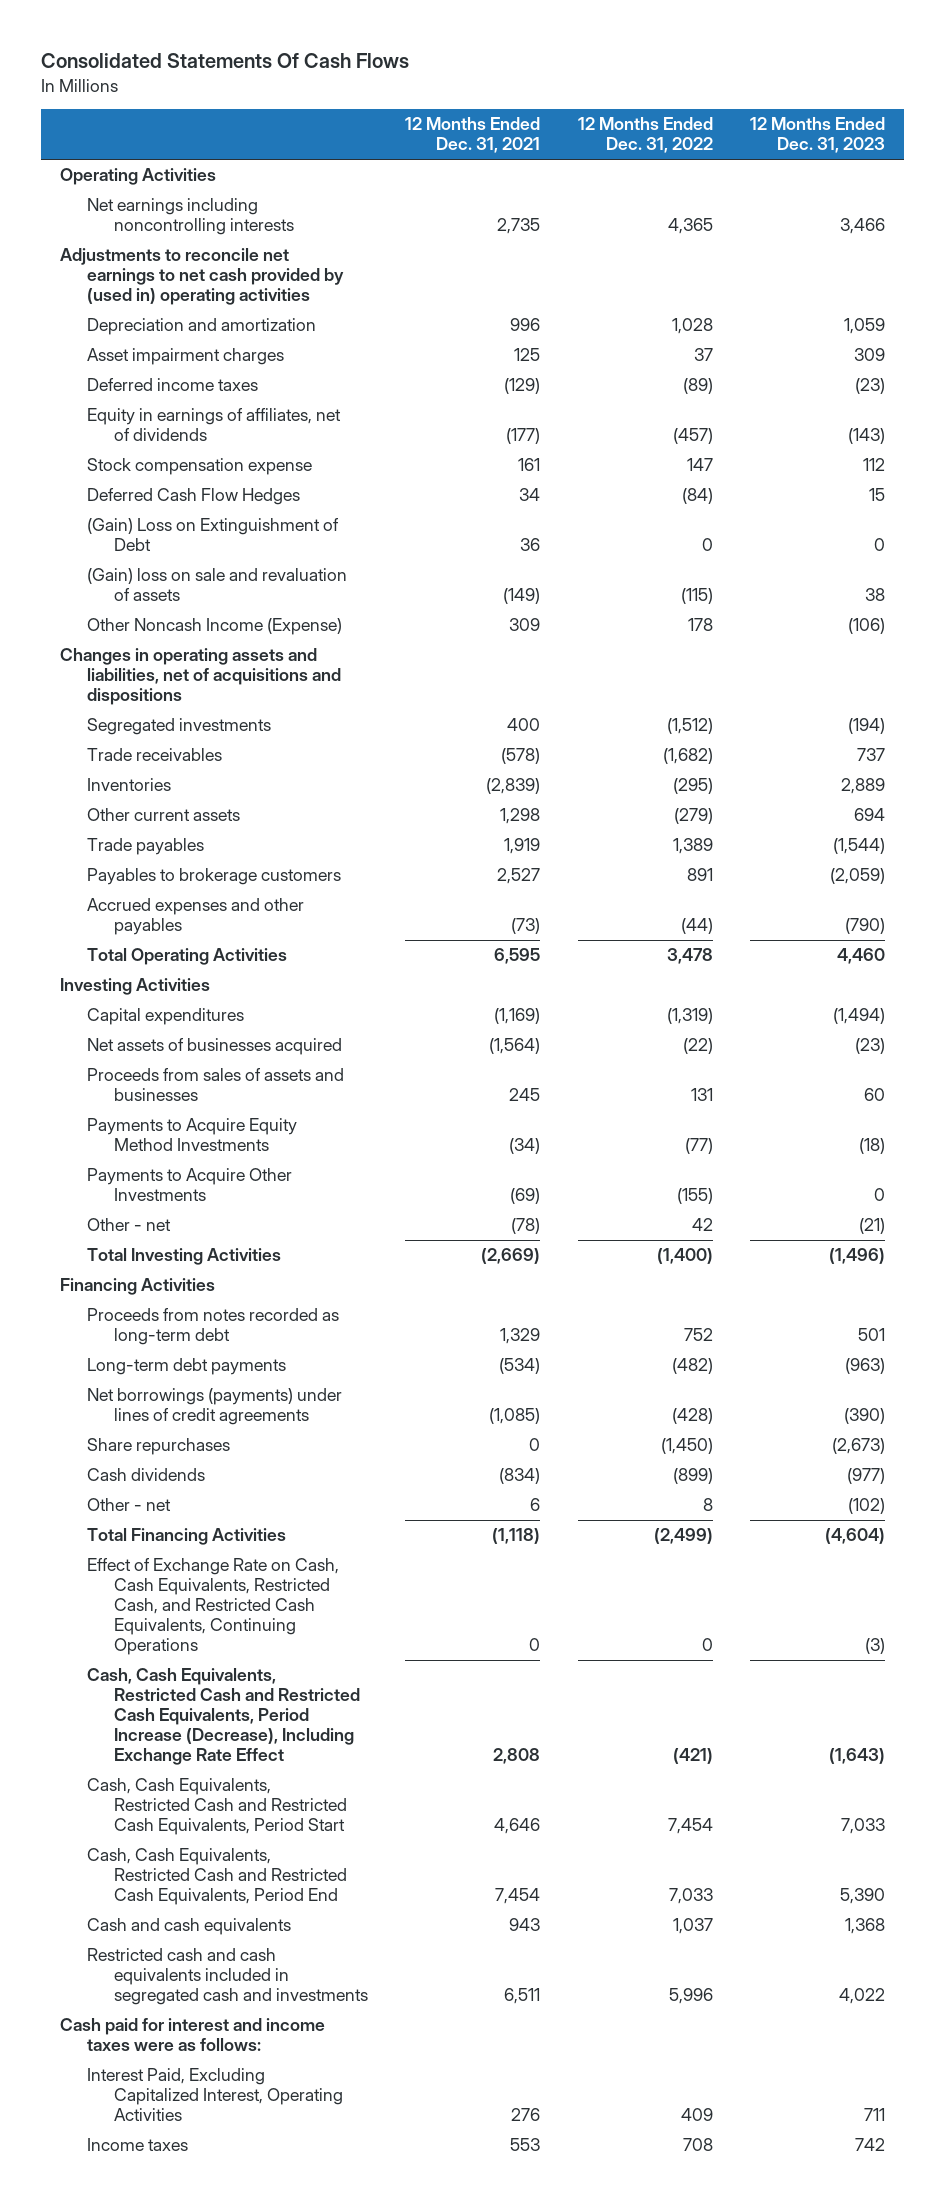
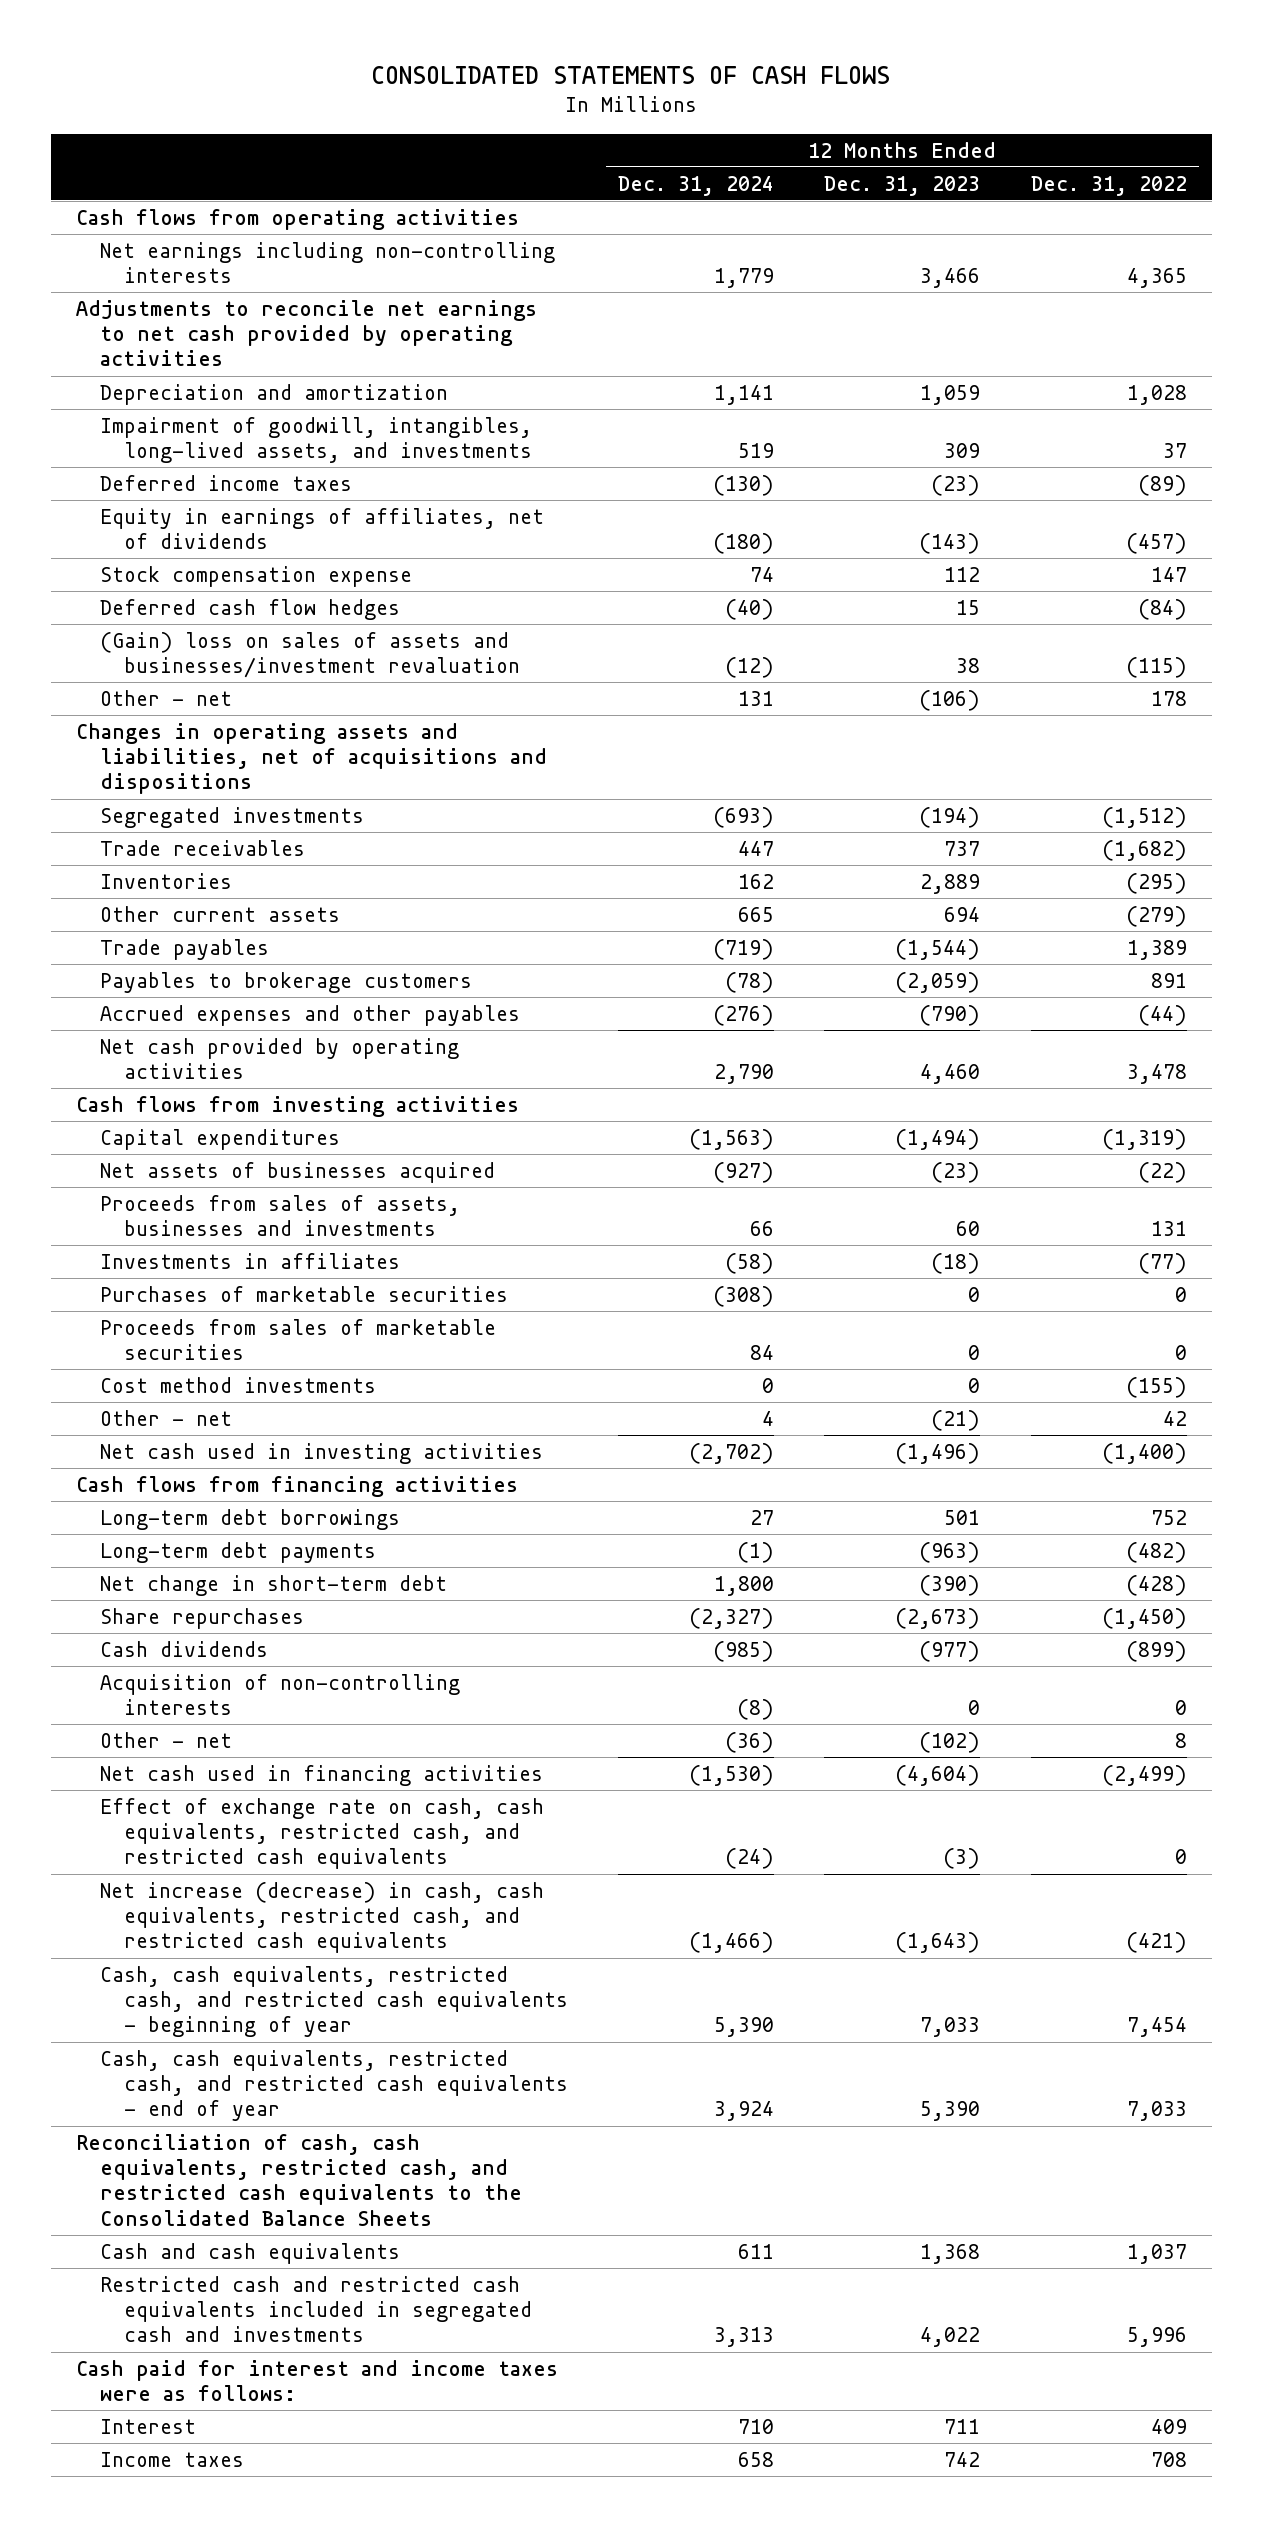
- Consolidated Statements Of Cash Flows
+ CONSOLIDATED STATEMENTS OF CASH FLOWS
- | 12 Months Ended Dec. 31, 2021 | 12 Months Ended Dec. 31, 2022 | 12 Months Ended Dec. 31, 2023
+ | 12 Months Ended Dec. 31, 2024 | 12 Months Ended Dec. 31, 2023 | 12 Months Ended Dec. 31, 2022
- Operating Activities
- Net earnings including noncontrolling interests | 2,735 | 4,365 | 3,466
- Adjustments to reconcile net earnings to net cash provided by (used in) operating activities
+ Cash flows from operating activities
+ Net earnings including non-controlling interests | 1,779 | 3,466 | 4,365
+ Adjustments to reconcile net earnings to net cash provided by operating activities
- Asset impairment charges | 125 | 37 | 309
+ Impairment of goodwill, intangibles, long-lived assets, and investments | 519 | 309 | 37
- Deferred Cash Flow Hedges | 34 | (84) | 15
- (Gain) Loss on Extinguishment of Debt | 36 | 0 | 0
- (Gain) loss on sale and revaluation of assets | (149) | (115) | 38
- Other Noncash Income (Expense) | 309 | 178 | (106)
+ Deferred cash flow hedges | (40) | 15 | (84)
+ (Gain) loss on sales of assets and businesses/investment revaluation | (12) | 38 | (115)
+ Other - net | 131 | (106) | 178
- Total Operating Activities | 6,595 | 3,478 | 4,460
- Investing Activities
+ Net cash provided by operating activities | 2,790 | 4,460 | 3,478
+ Cash flows from investing activities
- Proceeds from sales of assets and businesses | 245 | 131 | 60
- Payments to Acquire Equity Method Investments | (34) | (77) | (18)
- Payments to Acquire Other Investments | (69) | (155) | 0
+ Proceeds from sales of assets, businesses and investments | 66 | 60 | 131
+ Investments in affiliates | (58) | (18) | (77)
+ Purchases of marketable securities | (308) | 0 | 0
+ Proceeds from sales of marketable securities | 84 | 0 | 0
+ Cost method investments | 0 | 0 | (155)
- Total Investing Activities | (2,669) | (1,400) | (1,496)
- Financing Activities
- Proceeds from notes recorded as long-term debt | 1,329 | 752 | 501
+ Net cash used in investing activities | (2,702) | (1,496) | (1,400)
+ Cash flows from financing activities
+ Long-term debt borrowings | 27 | 501 | 752
- Net borrowings (payments) under lines of credit agreements | (1,085) | (428) | (390)
+ Net change in short-term debt | 1,800 | (390) | (428)
+ Acquisition of non-controlling interests | (8) | 0 | 0
- Total Financing Activities | (1,118) | (2,499) | (4,604)
- Effect of Exchange Rate on Cash, Cash Equivalents, Restricted Cash, and Restricted Cash Equivalents, Continuing Operations | 0 | 0 | (3)
- Cash, Cash Equivalents, Restricted Cash and Restricted Cash Equivalents, Period Increase (Decrease), Including Exchange Rate Effect | 2,808 | (421) | (1,643)
- Cash, Cash Equivalents, Restricted Cash and Restricted Cash Equivalents, Period Start | 4,646 | 7,454 | 7,033
- Cash, Cash Equivalents, Restricted Cash and Restricted Cash Equivalents, Period End | 7,454 | 7,033 | 5,390
+ Net cash used in financing activities | (1,530) | (4,604) | (2,499)
+ Effect of exchange rate on cash, cash equivalents, restricted cash, and restricted cash equivalents | (24) | (3) | 0
+ Net increase (decrease) in cash, cash equivalents, restricted cash, and restricted cash equivalents | (1,466) | (1,643) | (421)
+ Cash, cash equivalents, restricted cash, and restricted cash equivalents - beginning of year | 5,390 | 7,033 | 7,454
+ Cash, cash equivalents, restricted cash, and restricted cash equivalents - end of year | 3,924 | 5,390 | 7,033
+ Reconciliation of cash, cash equivalents, restricted cash, and restricted cash equivalents to the Consolidated Balance Sheets
- Restricted cash and cash equivalents included in segregated cash and investments | 6,511 | 5,996 | 4,022
+ Restricted cash and restricted cash equivalents included in segregated cash and investments | 3,313 | 4,022 | 5,996
- Interest Paid, Excluding Capitalized Interest, Operating Activities | 276 | 409 | 711
+ Interest | 710 | 711 | 409

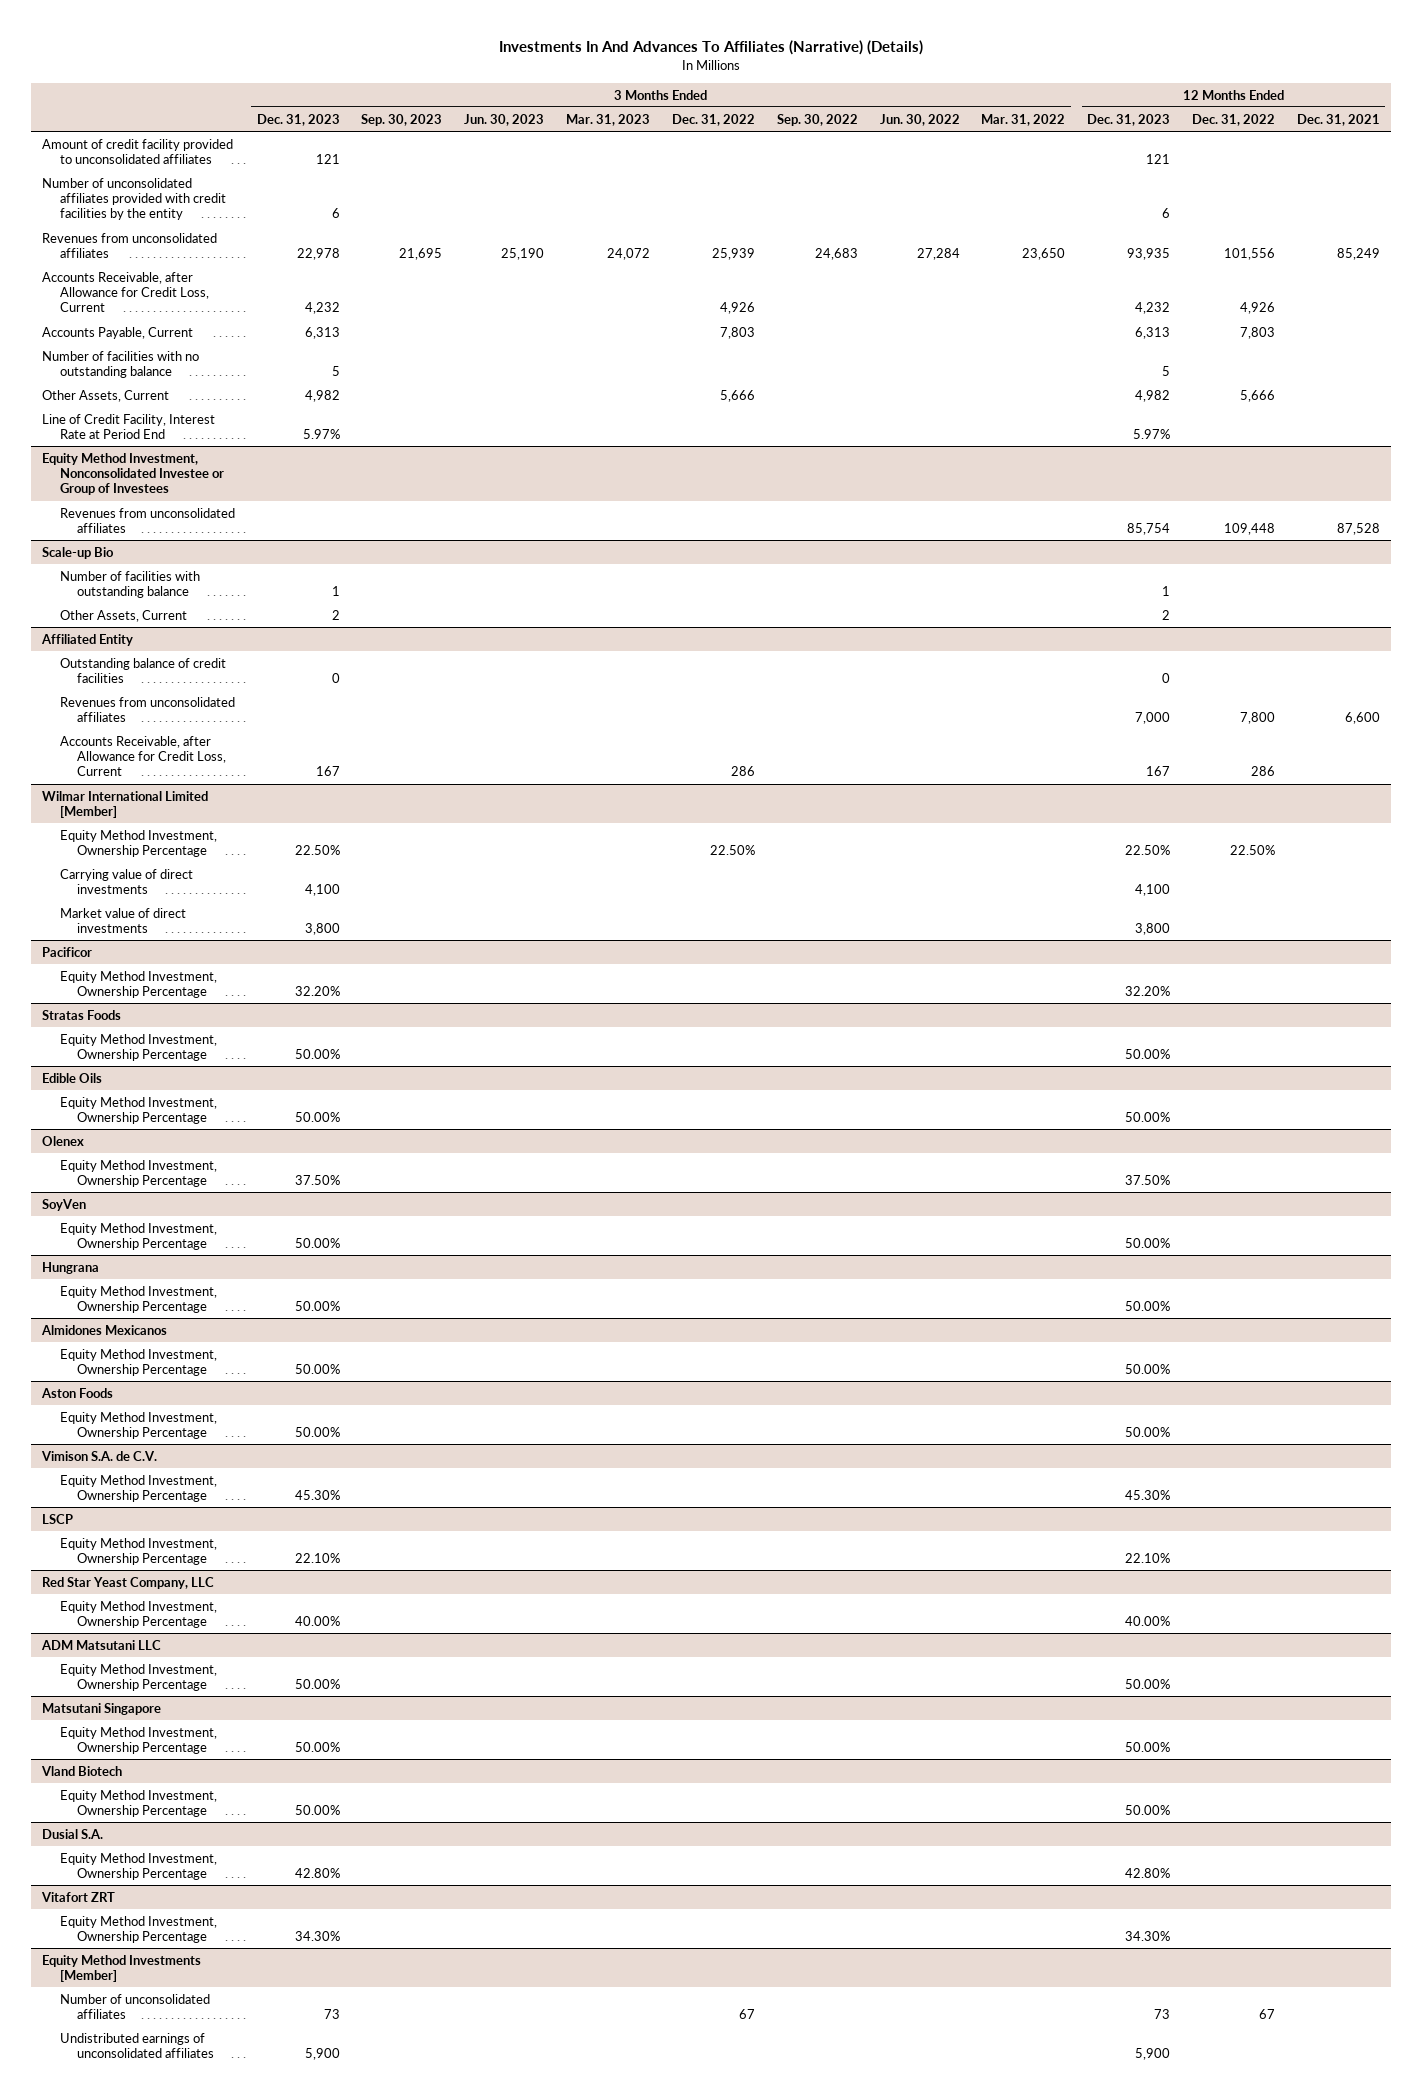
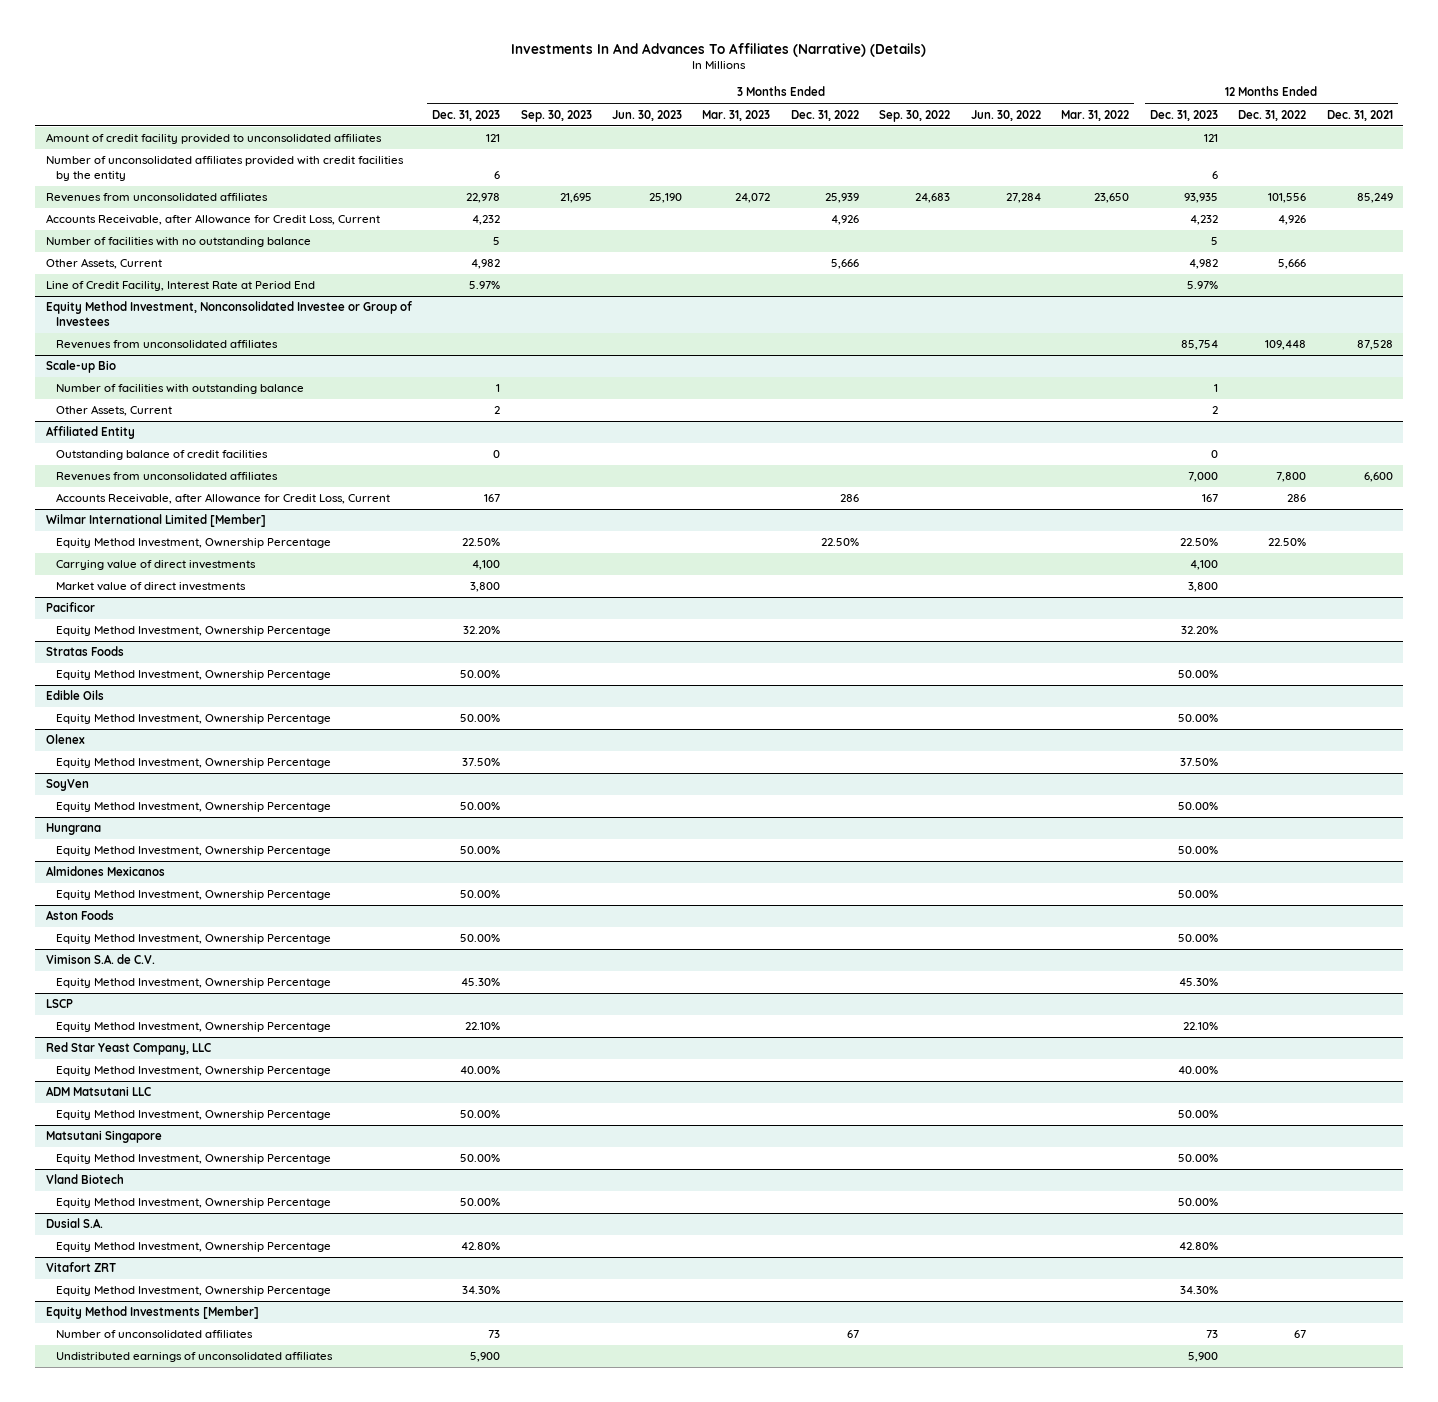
- Accounts Payable, Current | 6,313 | | | | 7,803 | | | | 6,313 | 7,803 |

